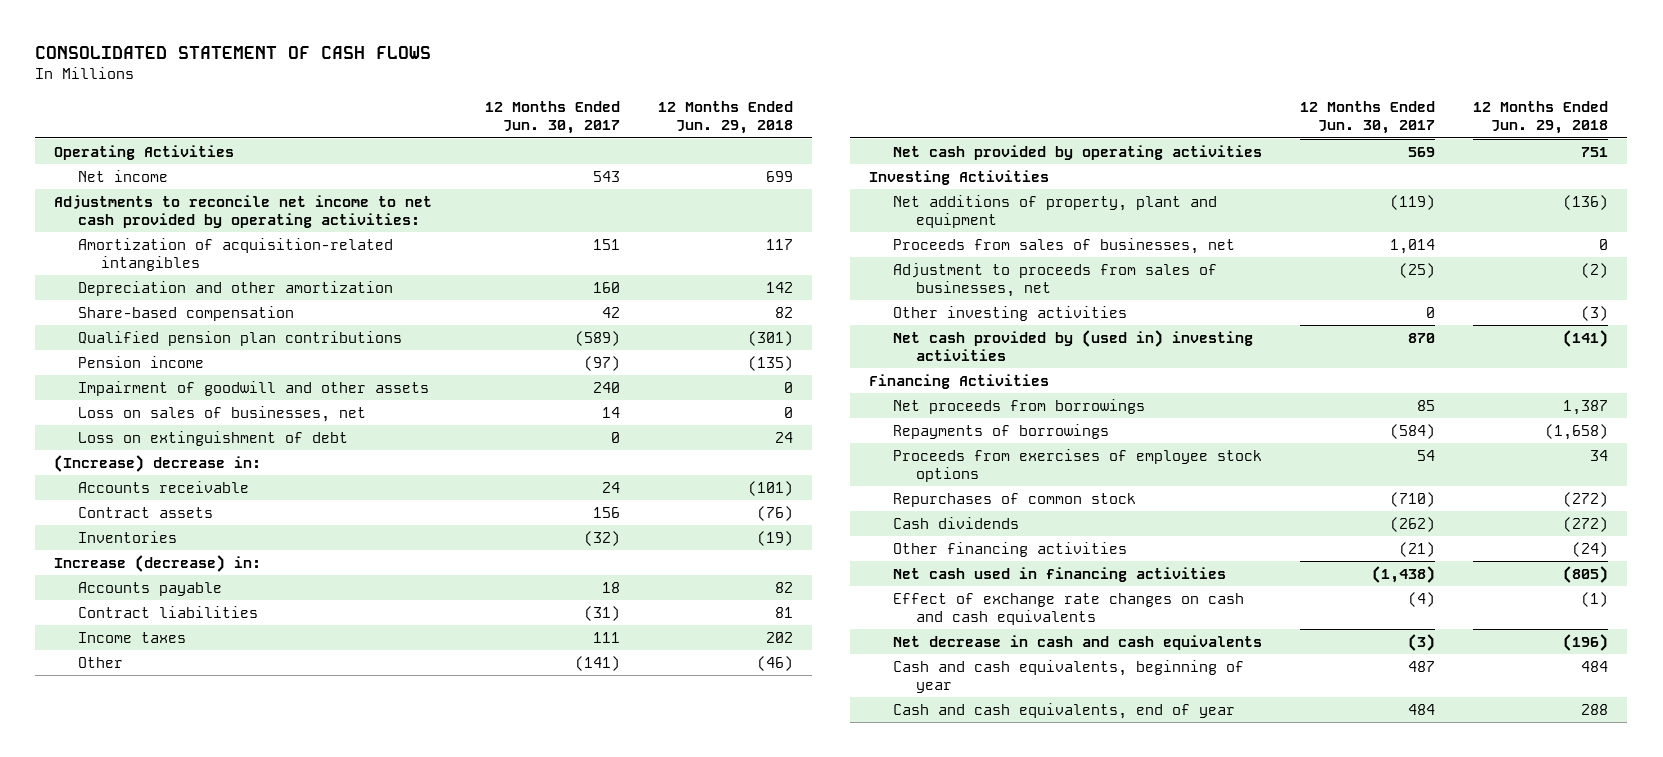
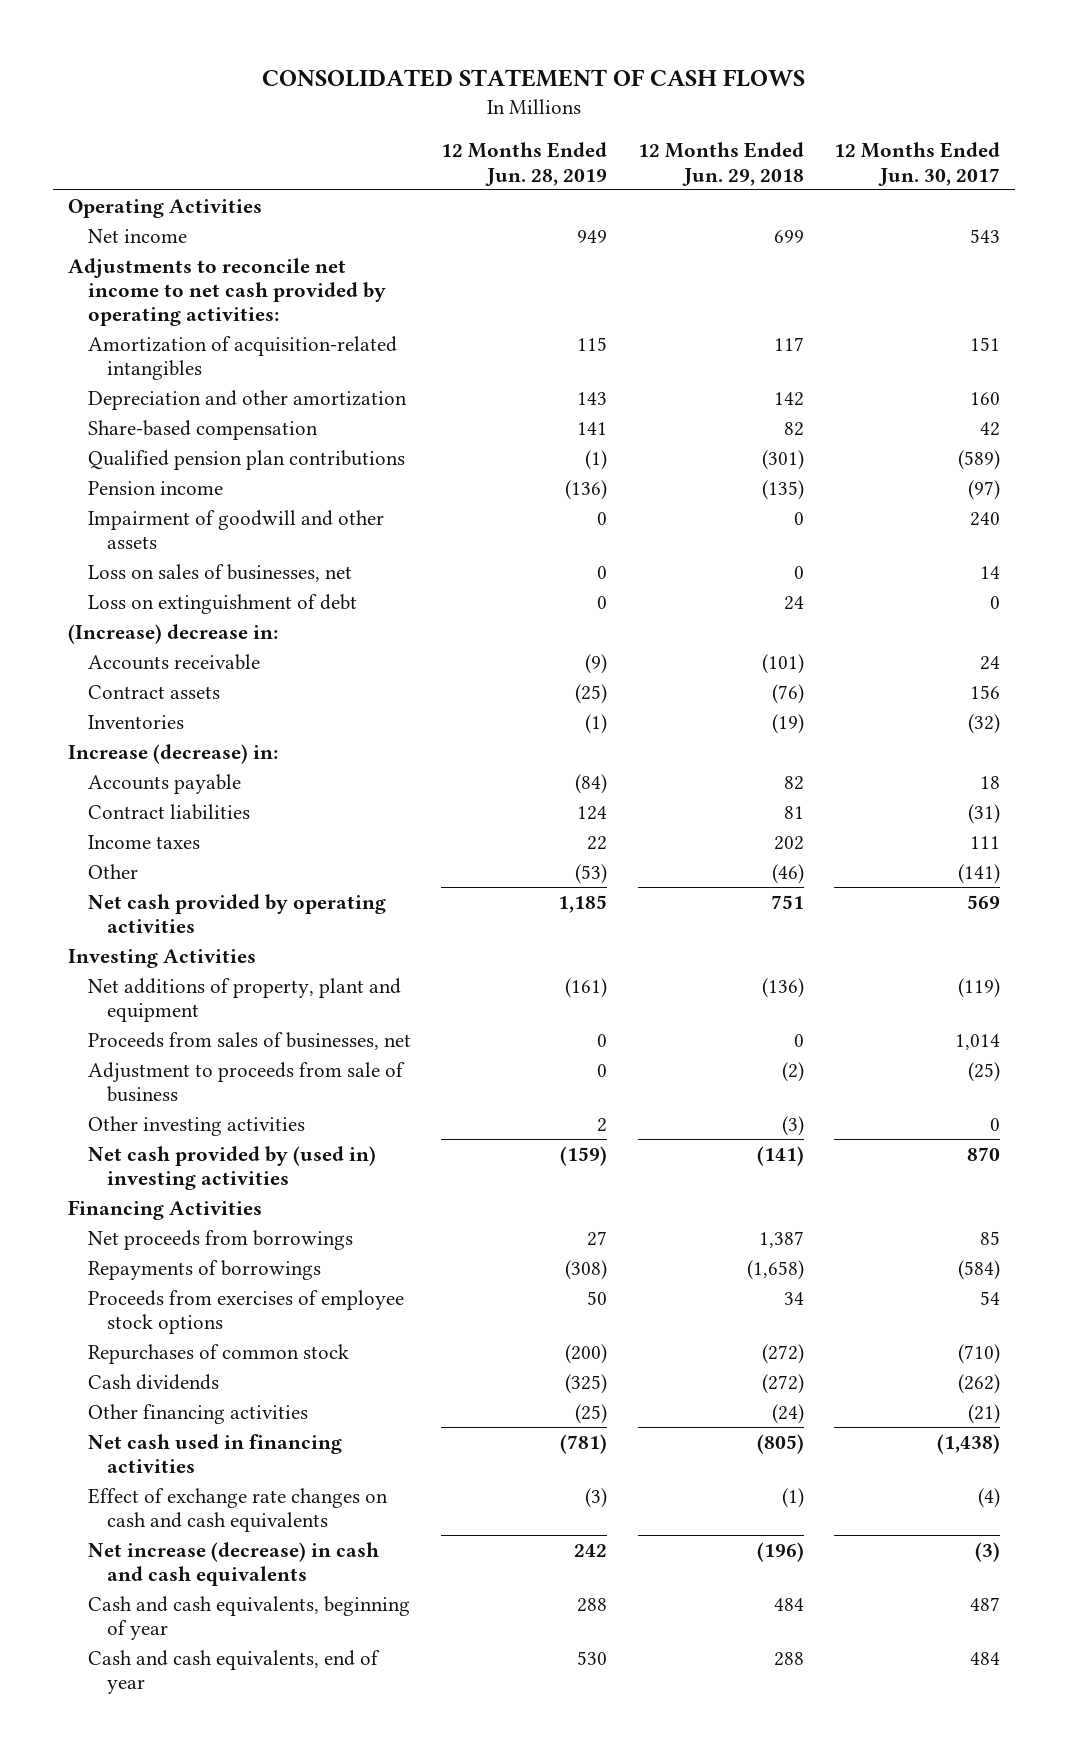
- | 12 Months Ended Jun. 30, 2017 | 12 Months Ended Jun. 29, 2018
+ | 12 Months Ended Jun. 28, 2019 | 12 Months Ended Jun. 29, 2018 | 12 Months Ended Jun. 30, 2017
- Adjustment to proceeds from sales of businesses, net | (25) | (2)
+ Adjustment to proceeds from sale of business | 0 | (2) | (25)
- Net decrease in cash and cash equivalents | (3) | (196)
+ Net increase (decrease) in cash and cash equivalents | 242 | (196) | (3)

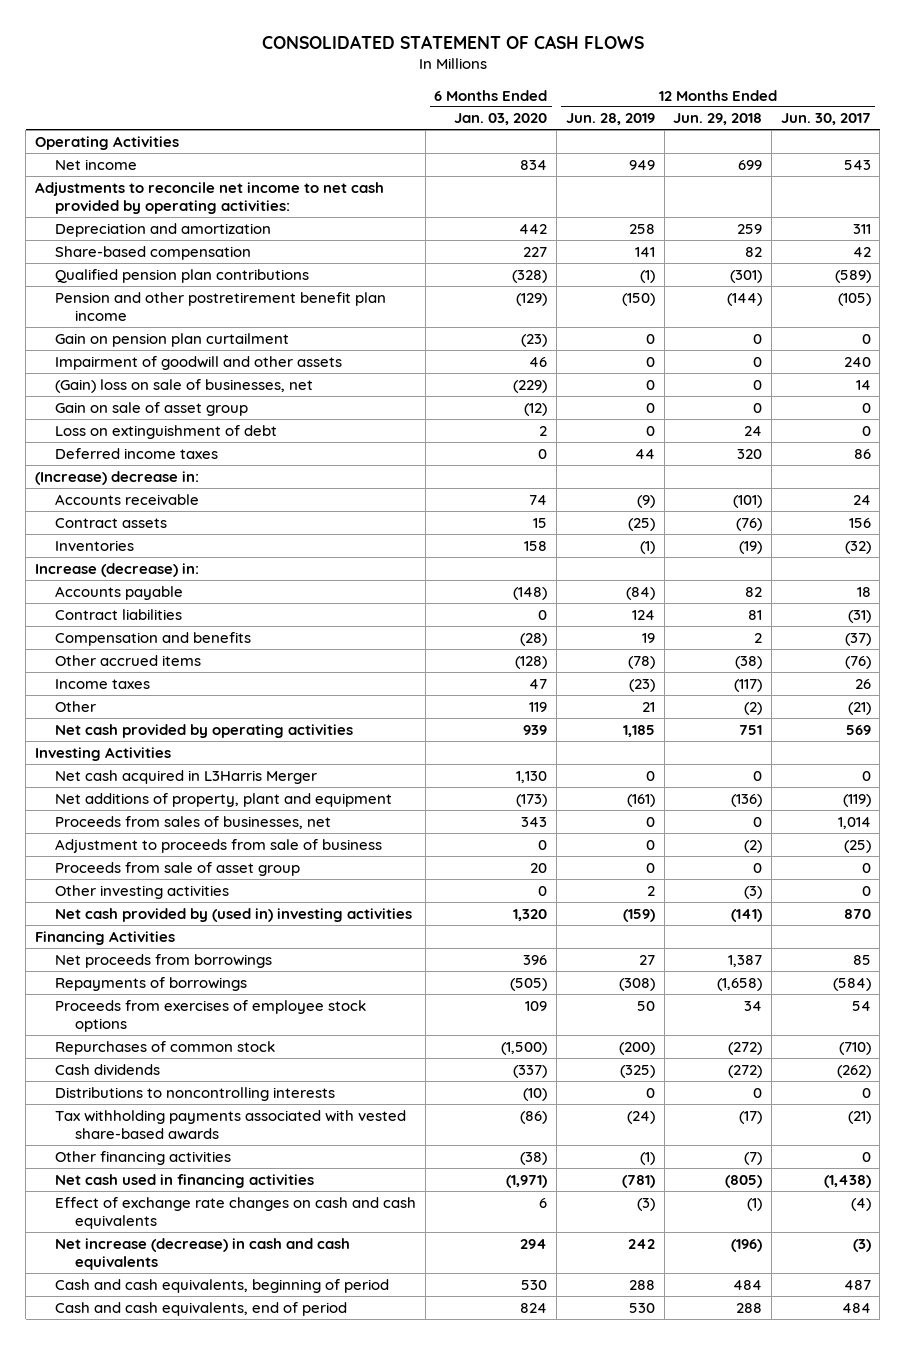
- | 12 Months Ended Jun. 28, 2019 | 12 Months Ended Jun. 29, 2018 | 12 Months Ended Jun. 30, 2017
+ | 6 Months Ended Jan. 03, 2020 | 12 Months Ended Jun. 28, 2019 | 12 Months Ended Jun. 29, 2018 | 12 Months Ended Jun. 30, 2017
- Amortization of acquisition-related intangibles | 115 | 117 | 151
- Depreciation and other amortization | 143 | 142 | 160
+ Depreciation and amortization | 442 | 258 | 259 | 311
- Pension income | (136) | (135) | (97)
+ Pension and other postretirement benefit plan income | (129) | (150) | (144) | (105)
+ Gain on pension plan curtailment | (23) | 0 | 0 | 0
- Loss on sales of businesses, net | 0 | 0 | 14
+ (Gain) loss on sale of businesses, net | (229) | 0 | 0 | 14
+ Gain on sale of asset group | (12) | 0 | 0 | 0
+ Deferred income taxes | 0 | 44 | 320 | 86
- Income taxes | 22 | 202 | 111
- Other | (53) | (46) | (141)
+ Compensation and benefits | (28) | 19 | 2 | (37)
+ Other accrued items | (128) | (78) | (38) | (76)
+ Income taxes | 47 | (23) | (117) | 26
+ Other | 119 | 21 | (2) | (21)
+ Net cash acquired in L3Harris Merger | 1,130 | 0 | 0 | 0
+ Proceeds from sale of asset group | 20 | 0 | 0 | 0
- Other financing activities | (25) | (24) | (21)
+ Distributions to noncontrolling interests | (10) | 0 | 0 | 0
+ Tax withholding payments associated with vested share-based awards | (86) | (24) | (17) | (21)
+ Other financing activities | (38) | (1) | (7) | 0
- Cash and cash equivalents, beginning of year | 288 | 484 | 487
- Cash and cash equivalents, end of year | 530 | 288 | 484
+ Cash and cash equivalents, beginning of period | 530 | 288 | 484 | 487
+ Cash and cash equivalents, end of period | 824 | 530 | 288 | 484

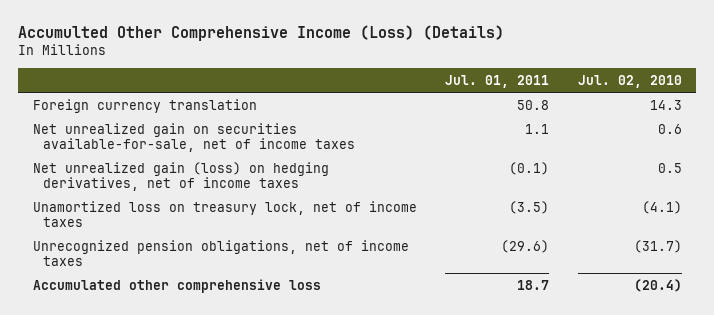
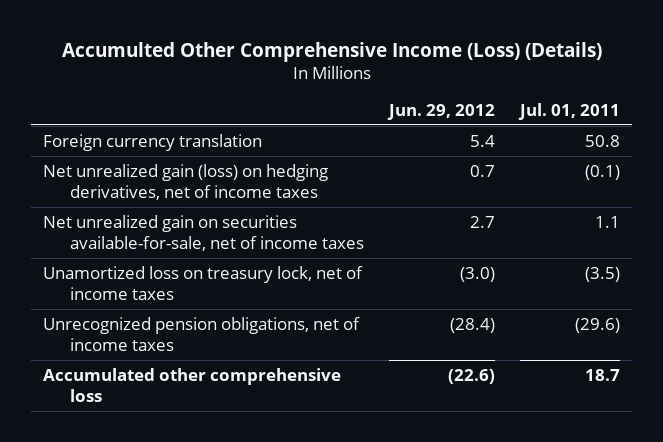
- | Jul. 01, 2011 | Jul. 02, 2010
+ | Jun. 29, 2012 | Jul. 01, 2011
moved down: Net unrealized gain on securities available-for-sale, net of income taxes | 2.7 | 1.1

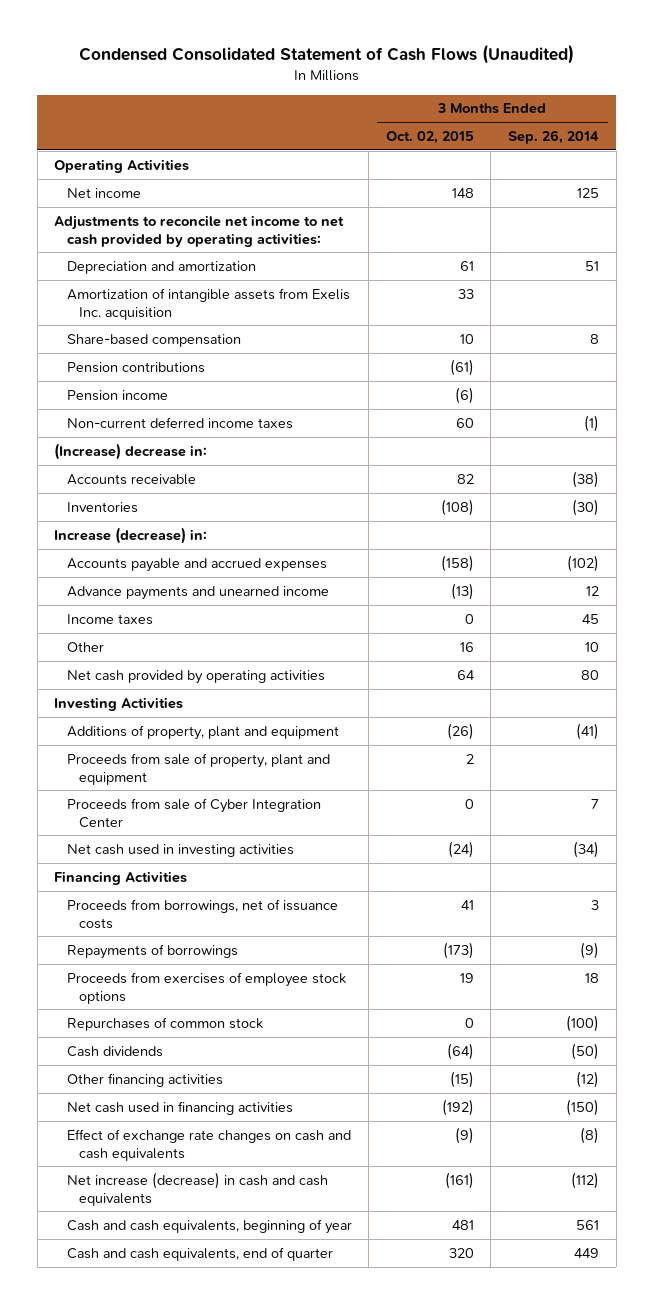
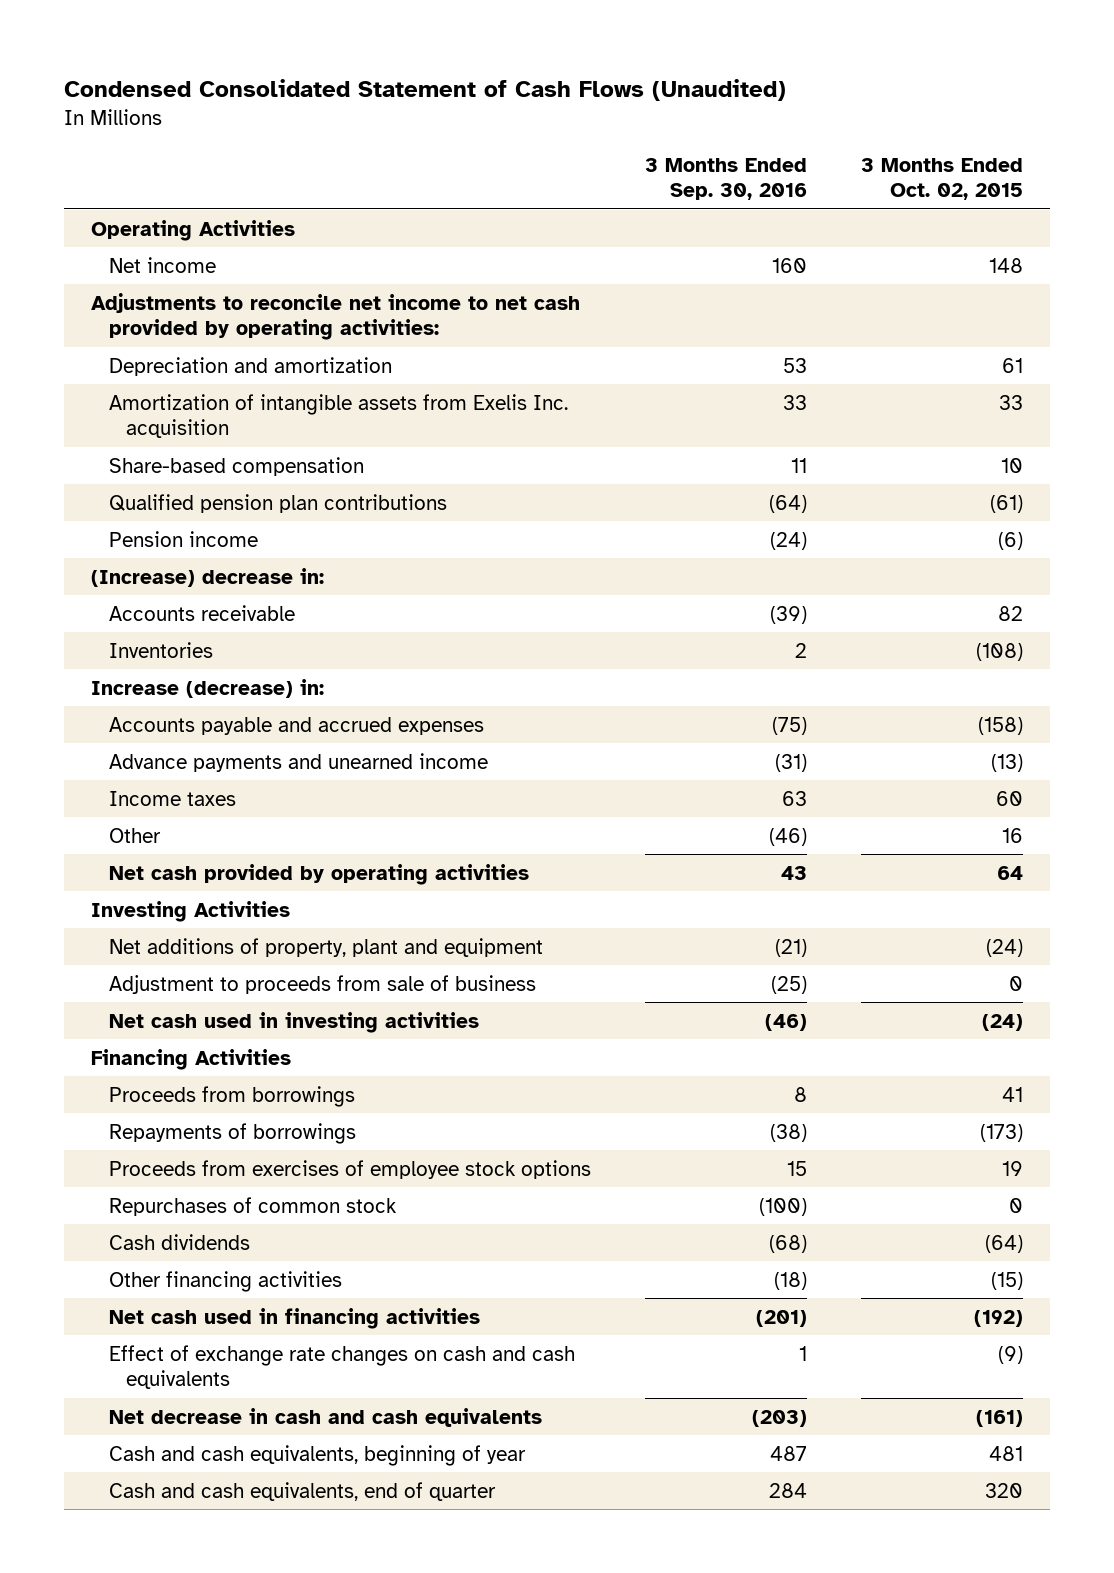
- | 3 Months Ended Oct. 02, 2015 | 3 Months Ended Sep. 26, 2014
+ | 3 Months Ended Sep. 30, 2016 | 3 Months Ended Oct. 02, 2015
- Pension contributions | (61) |
+ Qualified pension plan contributions | (64) | (61)
- Non-current deferred income taxes | 60 | (1)
- Income taxes | 0 | 45
+ Income taxes | 63 | 60
- Additions of property, plant and equipment | (26) | (41)
- Proceeds from sale of property, plant and equipment | 2 |
- Proceeds from sale of Cyber Integration Center | 0 | 7
+ Net additions of property, plant and equipment | (21) | (24)
+ Adjustment to proceeds from sale of business | (25) | 0
- Proceeds from borrowings, net of issuance costs | 41 | 3
+ Proceeds from borrowings | 8 | 41
- Net increase (decrease) in cash and cash equivalents | (161) | (112)
+ Net decrease in cash and cash equivalents | (203) | (161)

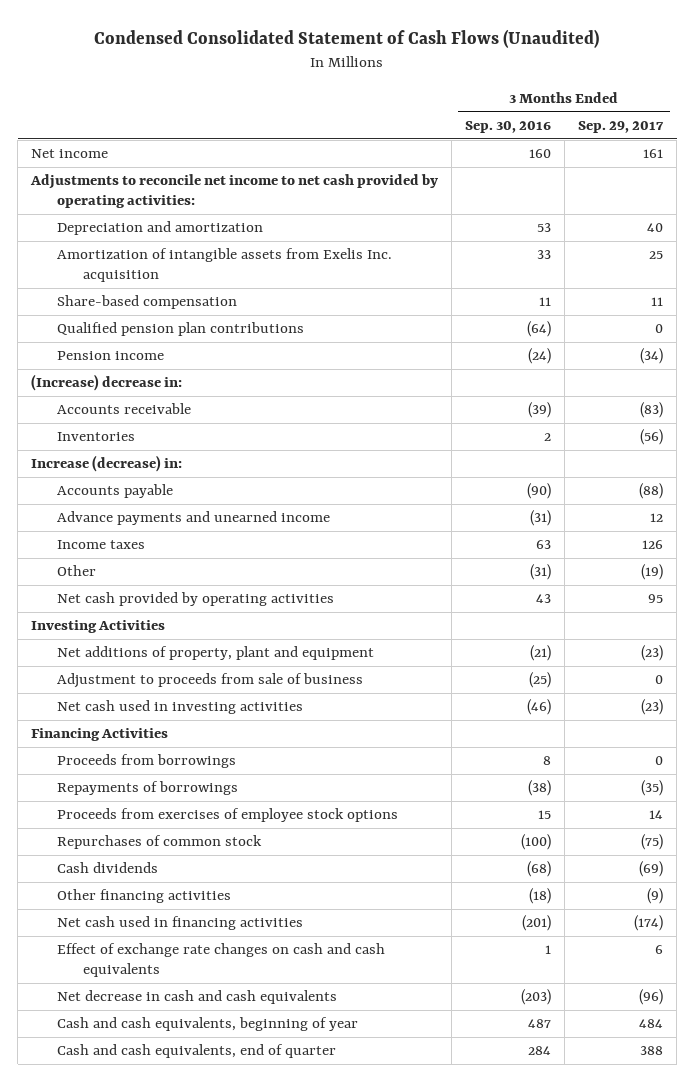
- | 3 Months Ended Sep. 30, 2016 | 3 Months Ended Oct. 02, 2015
+ | 3 Months Ended Sep. 30, 2016 | 3 Months Ended Sep. 29, 2017
- Operating Activities
- Accounts payable and accrued expenses | (75) | (158)
+ Accounts payable | (90) | (88)
- Other | (46) | 16
+ Other | (31) | (19)

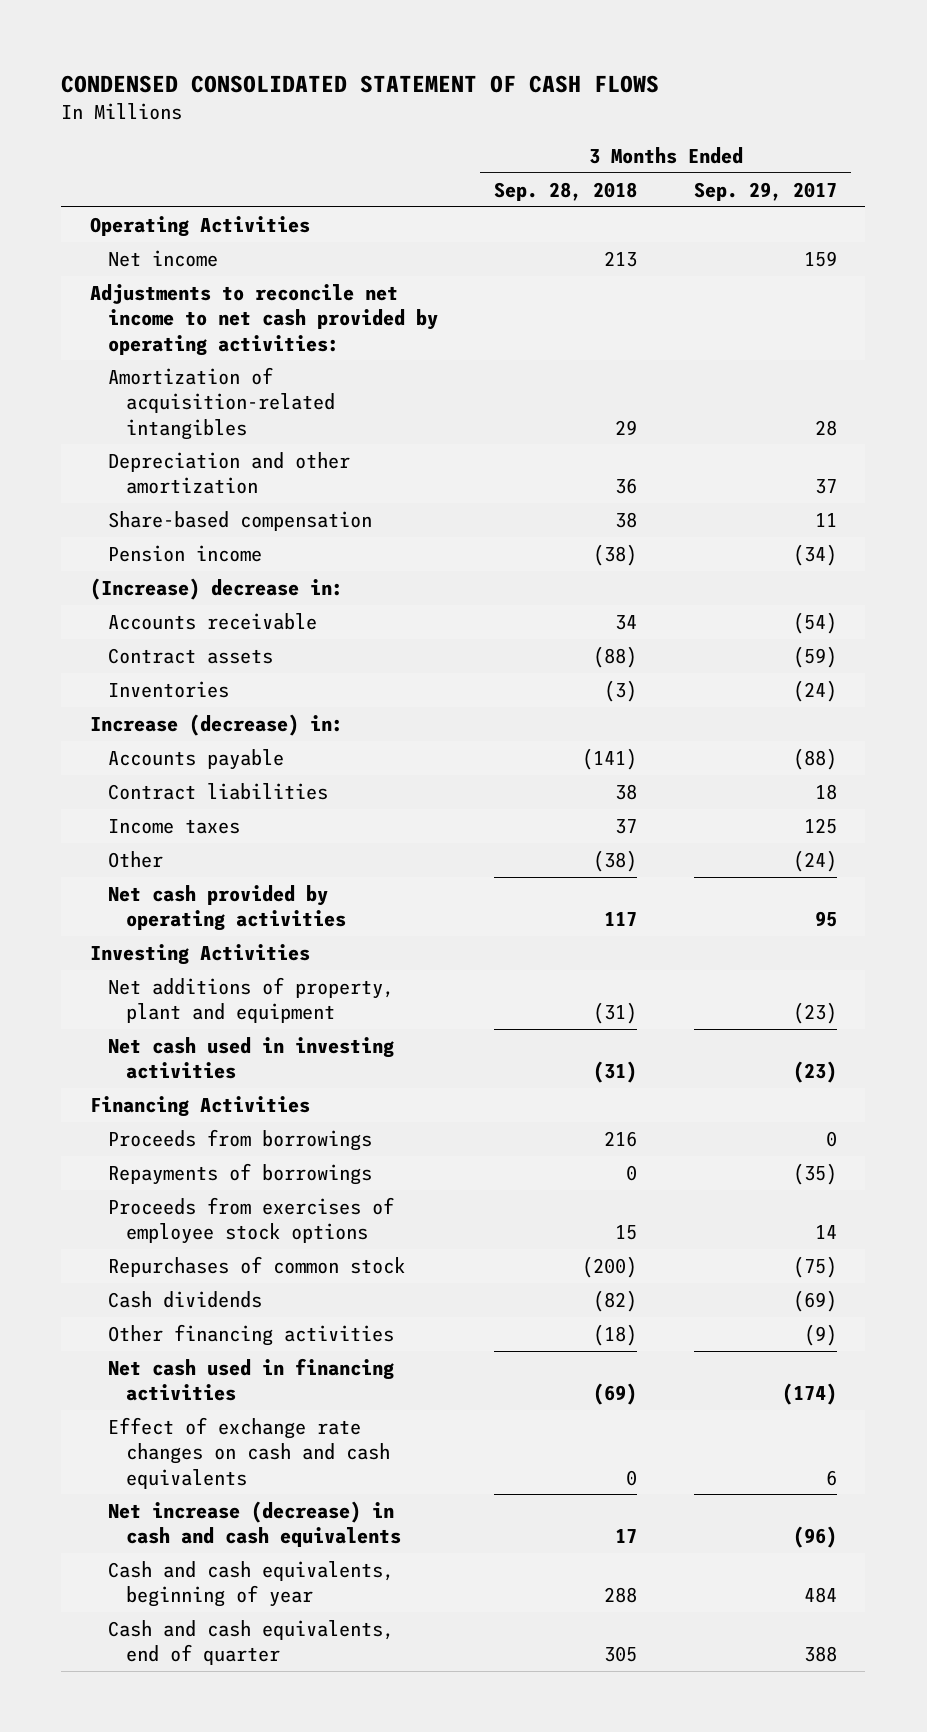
- Condensed Consolidated Statement of Cash Flows (Unaudited)
+ CONDENSED CONSOLIDATED STATEMENT OF CASH FLOWS
- | 3 Months Ended Sep. 30, 2016 | 3 Months Ended Sep. 29, 2017
+ | 3 Months Ended Sep. 28, 2018 | 3 Months Ended Sep. 29, 2017
- Net income | 160 | 161
+ Operating Activities
+ Net income | 213 | 159
- Depreciation and amortization | 53 | 40
- Amortization of intangible assets from Exelis Inc. acquisition | 33 | 25
+ Amortization of acquisition-related intangibles | 29 | 28
+ Depreciation and other amortization | 36 | 37
- Qualified pension plan contributions | (64) | 0
- Accounts receivable | (39) | (83)
- Inventories | 2 | (56)
+ Accounts receivable | 34 | (54)
+ Contract assets | (88) | (59)
+ Inventories | (3) | (24)
- Advance payments and unearned income | (31) | 12
- Income taxes | 63 | 126
- Other | (31) | (19)
+ Contract liabilities | 38 | 18
+ Income taxes | 37 | 125
+ Other | (38) | (24)
- Adjustment to proceeds from sale of business | (25) | 0
- Net decrease in cash and cash equivalents | (203) | (96)
+ Net increase (decrease) in cash and cash equivalents | 17 | (96)

